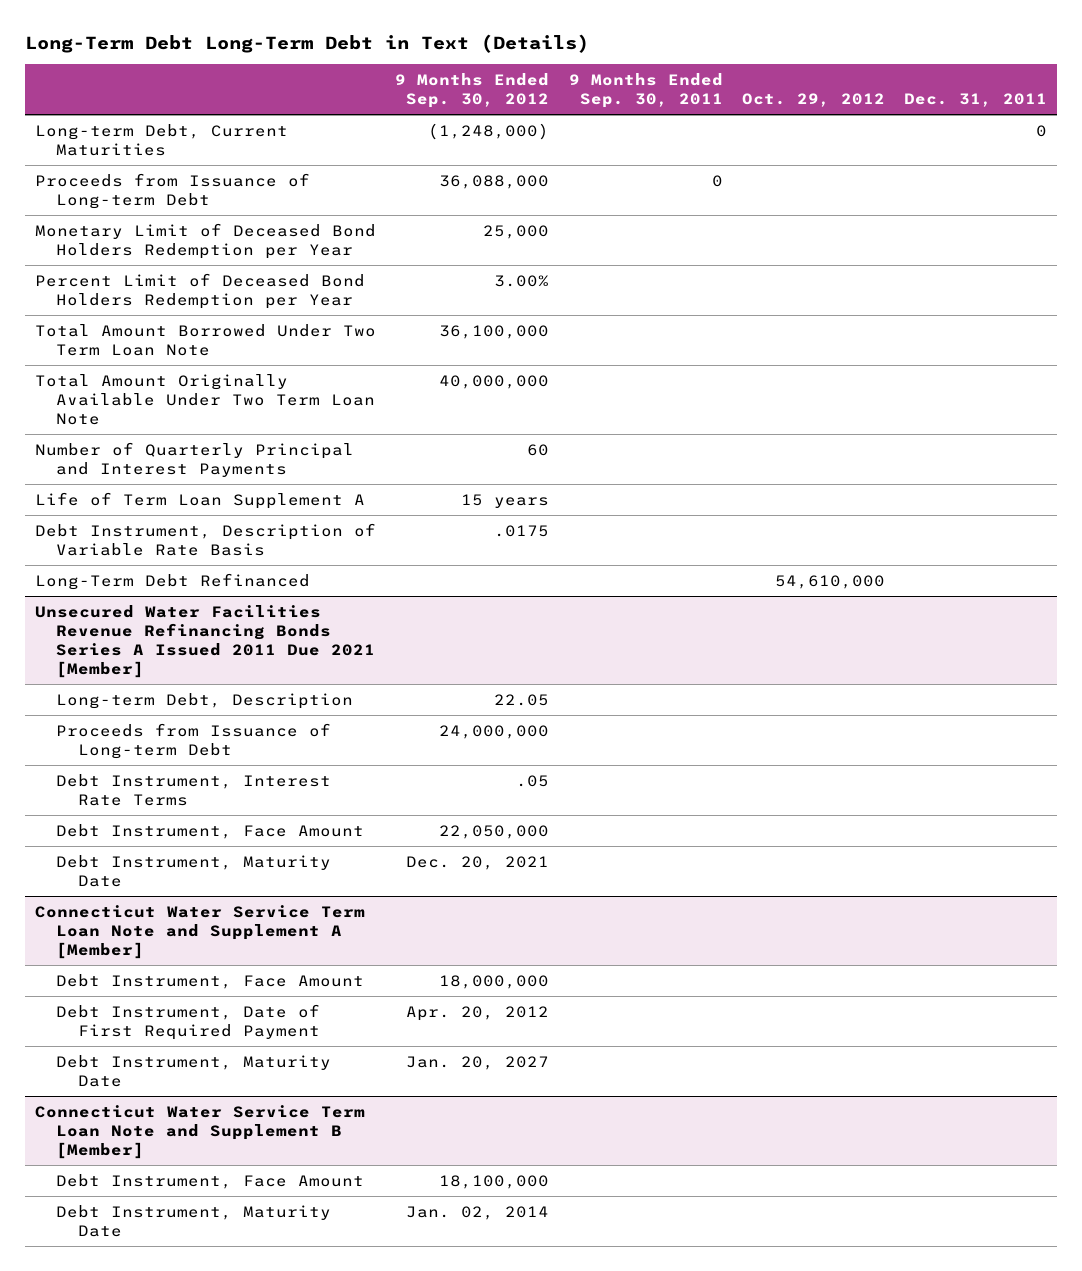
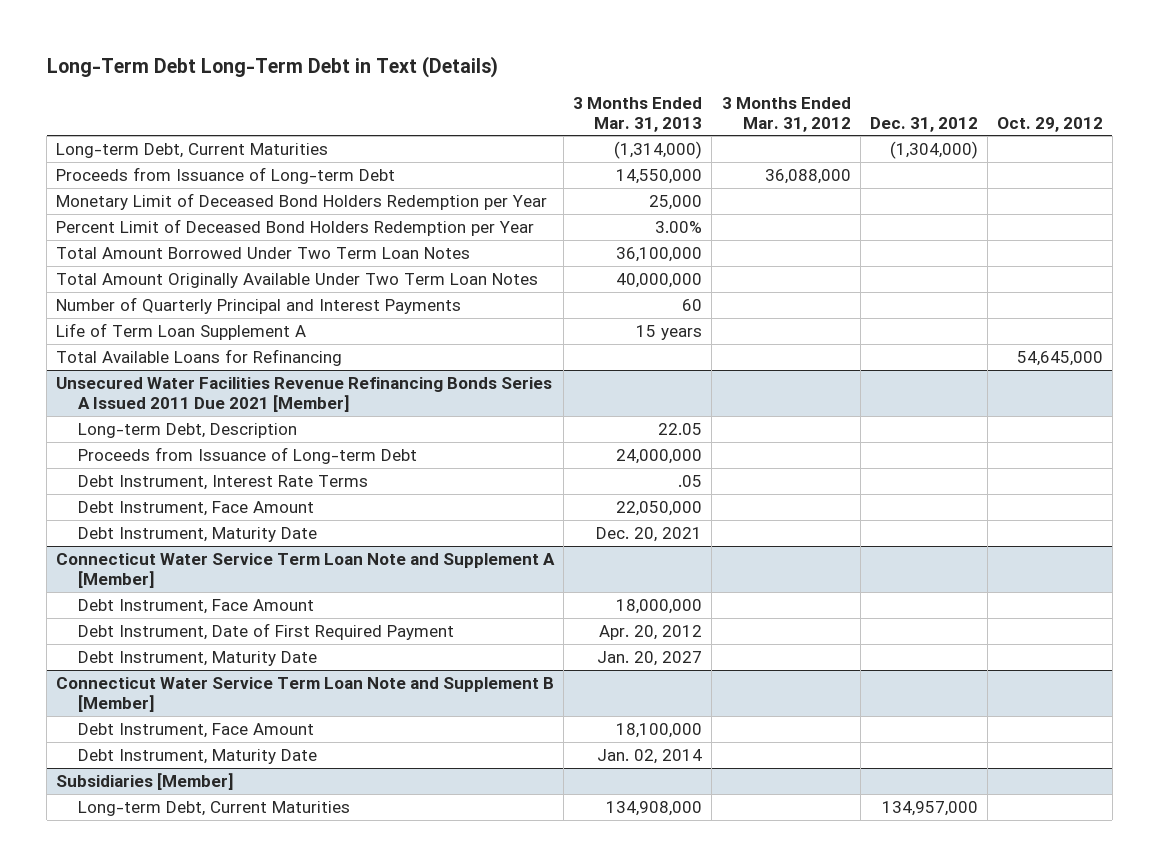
- | 9 Months Ended Sep. 30, 2012 | 9 Months Ended Sep. 30, 2011 | Oct. 29, 2012 | Dec. 31, 2011
+ | 3 Months Ended Mar. 31, 2013 | 3 Months Ended Mar. 31, 2012 | Dec. 31, 2012 | Oct. 29, 2012
- Total Amount Borrowed Under Two Term Loan Note | 36,100,000 | | |
- Total Amount Originally Available Under Two Term Loan Note | 40,000,000 | | |
+ Total Amount Borrowed Under Two Term Loan Notes | 36,100,000 | | |
+ Total Amount Originally Available Under Two Term Loan Notes | 40,000,000 | | |
- Debt Instrument, Description of Variable Rate Basis | .0175 | | |
- Long-Term Debt Refinanced | | | 54,610,000 |
+ Total Available Loans for Refinancing | | | | 54,645,000
+ Subsidiaries [Member]
+ Long-term Debt, Current Maturities | 134,908,000 | | 134,957,000 |

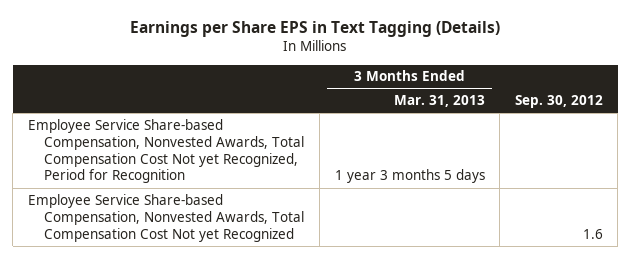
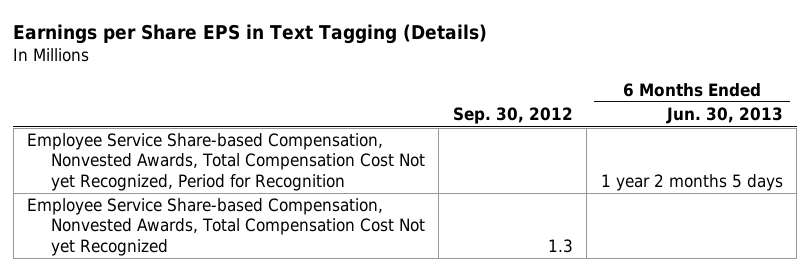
- | 3 Months Ended Mar. 31, 2013 | Sep. 30, 2012
+ | Sep. 30, 2012 | 6 Months Ended Jun. 30, 2013
- Employee Service Share-based Compensation, Nonvested Awards, Total Compensation Cost Not yet Recognized | | 1.6
+ Employee Service Share-based Compensation, Nonvested Awards, Total Compensation Cost Not yet Recognized | 1.3 |

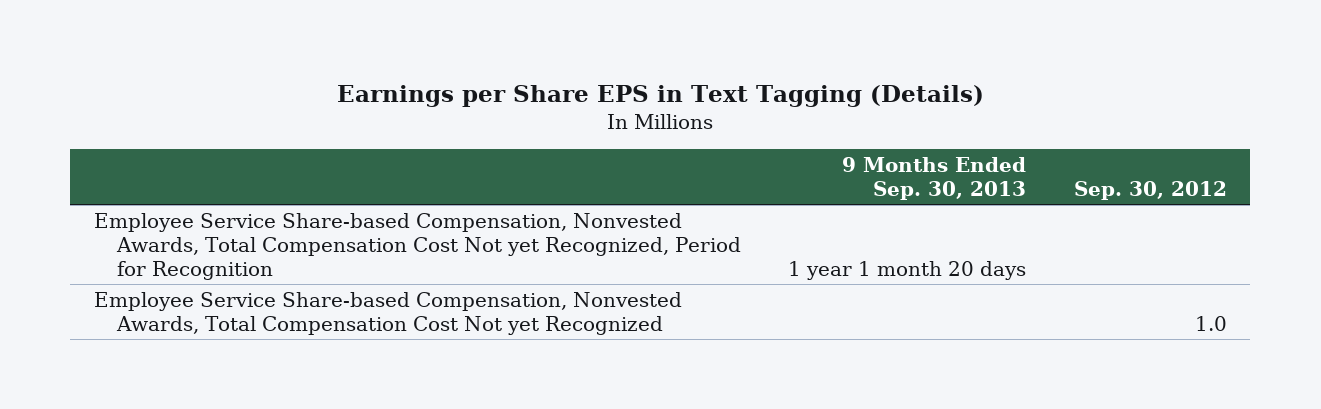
- | Sep. 30, 2012 | 6 Months Ended Jun. 30, 2013
+ | 9 Months Ended Sep. 30, 2013 | Sep. 30, 2012
- Employee Service Share-based Compensation, Nonvested Awards, Total Compensation Cost Not yet Recognized | 1.3 |
+ Employee Service Share-based Compensation, Nonvested Awards, Total Compensation Cost Not yet Recognized | | 1.0

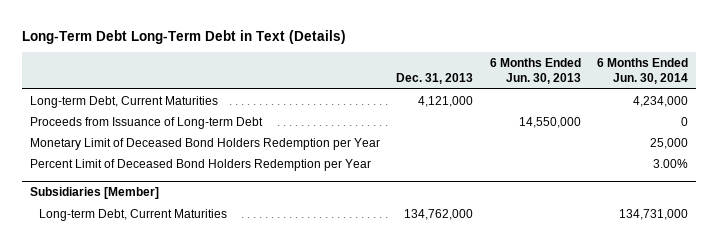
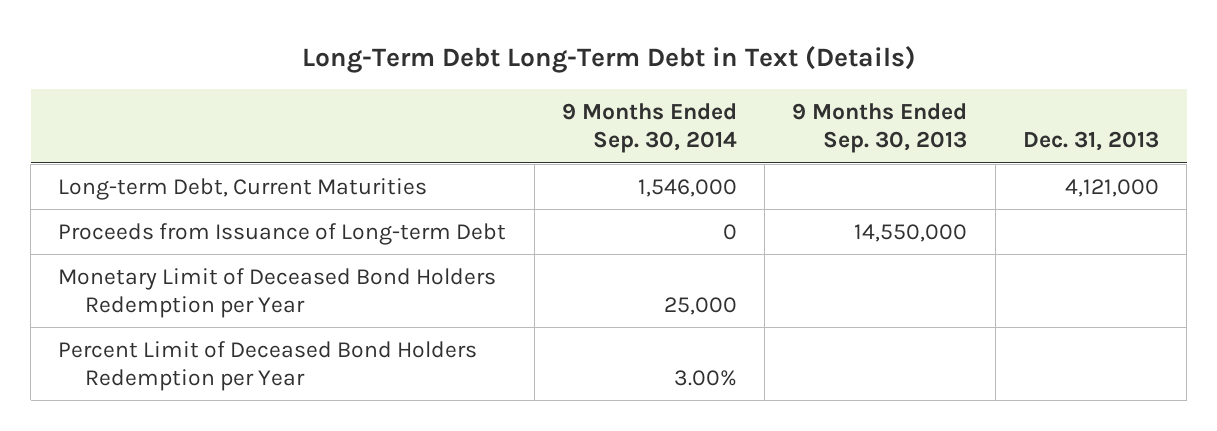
- | Dec. 31, 2013 | 6 Months Ended Jun. 30, 2013 | 6 Months Ended Jun. 30, 2014
+ | 9 Months Ended Sep. 30, 2014 | 9 Months Ended Sep. 30, 2013 | Dec. 31, 2013
- Subsidiaries [Member]
- Long-term Debt, Current Maturities | 134,762,000 | | 134,731,000

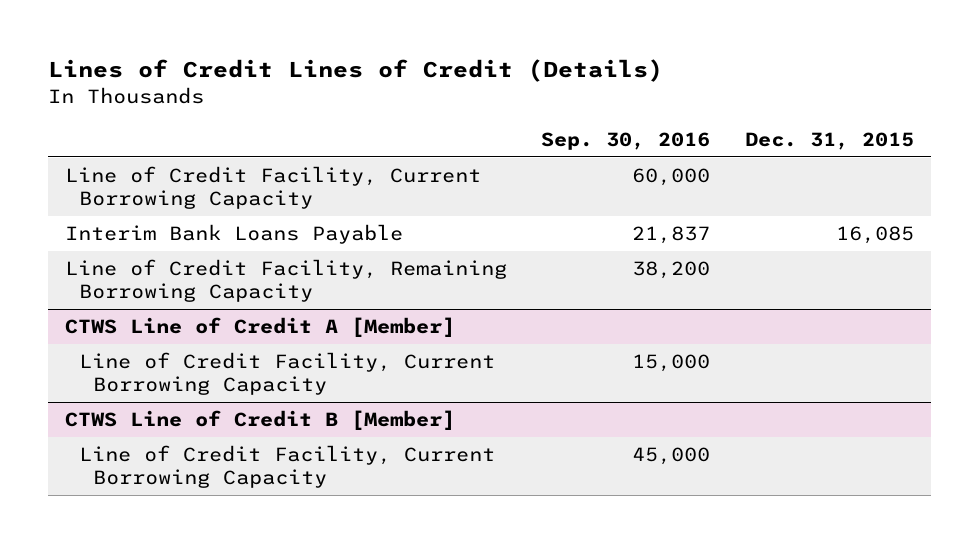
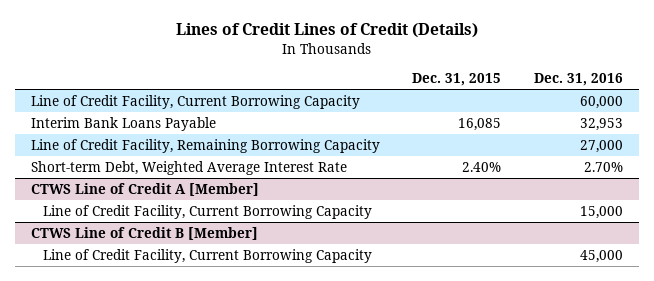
- | Sep. 30, 2016 | Dec. 31, 2015
+ | Dec. 31, 2015 | Dec. 31, 2016
+ Short-term Debt, Weighted Average Interest Rate | 2.40% | 2.70%

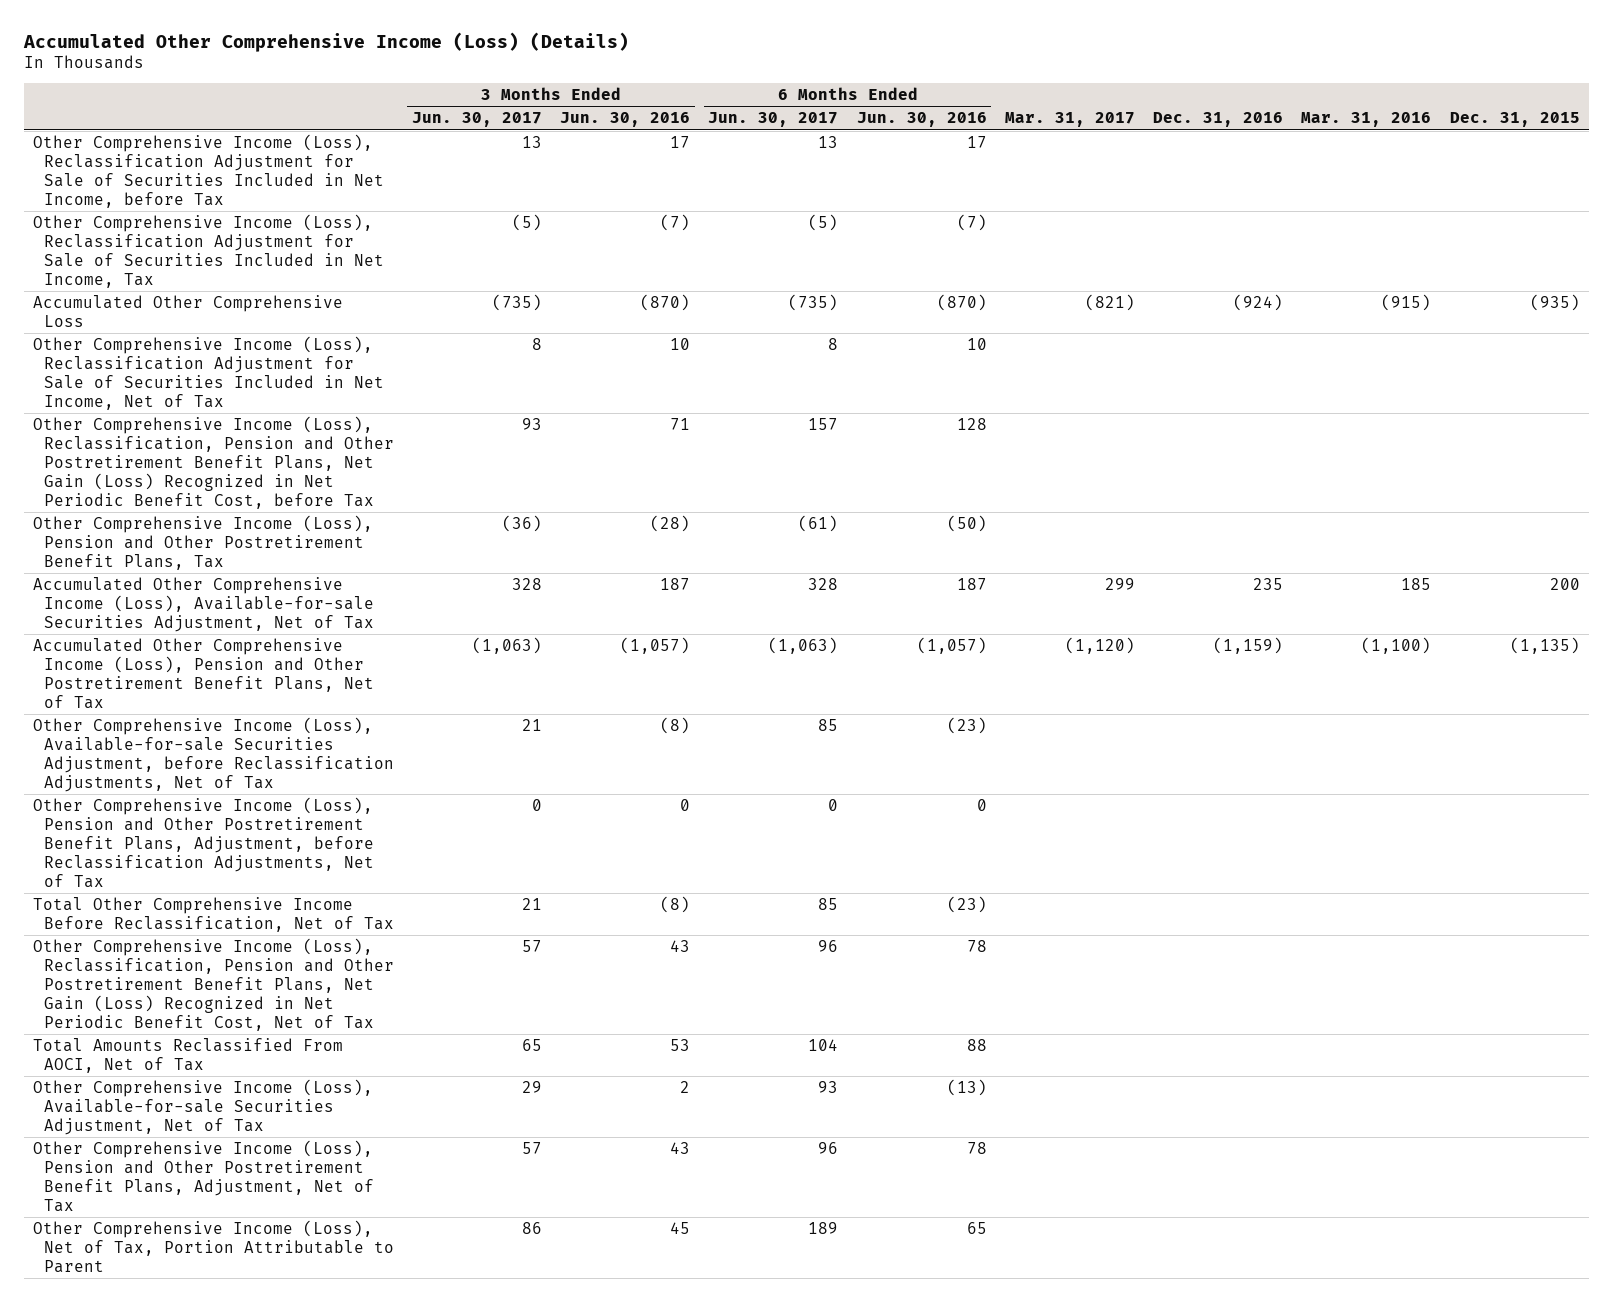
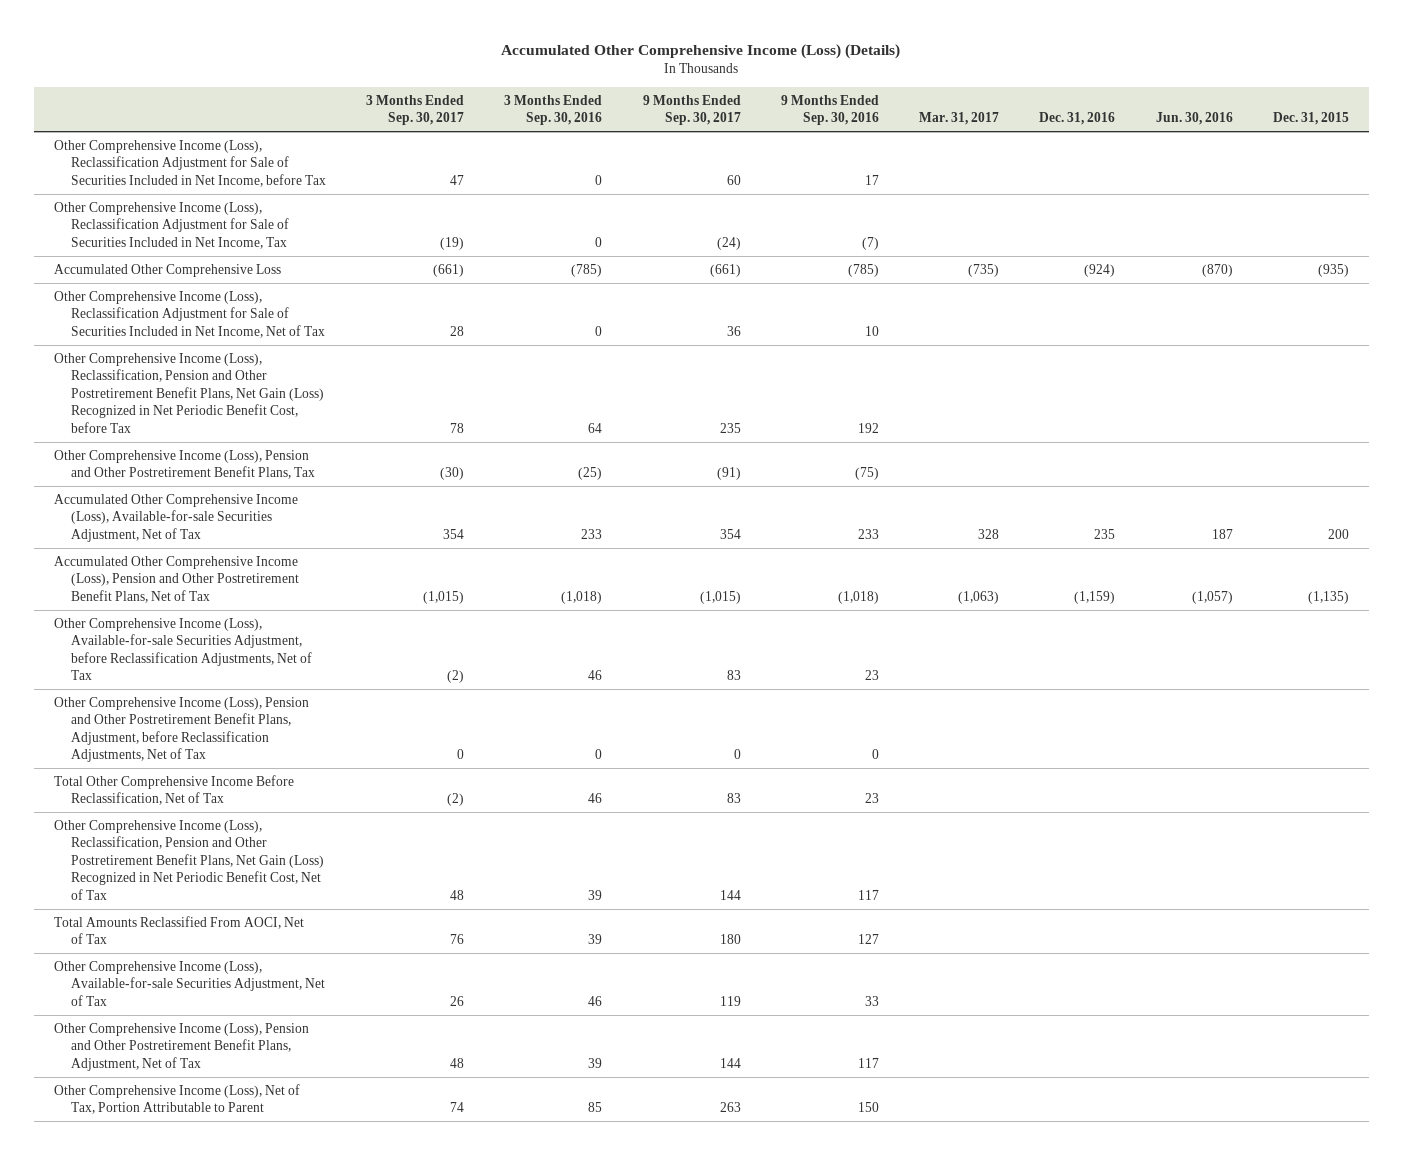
- | 3 Months Ended Jun. 30, 2017 | 3 Months Ended Jun. 30, 2016 | 6 Months Ended Jun. 30, 2017 | 6 Months Ended Jun. 30, 2016 | Mar. 31, 2017 | Dec. 31, 2016 | Mar. 31, 2016 | Dec. 31, 2015
+ | 3 Months Ended Sep. 30, 2017 | 3 Months Ended Sep. 30, 2016 | 9 Months Ended Sep. 30, 2017 | 9 Months Ended Sep. 30, 2016 | Mar. 31, 2017 | Dec. 31, 2016 | Jun. 30, 2016 | Dec. 31, 2015
- Accumulated Other Comprehensive Loss | (735) | (870) | (735) | (870) | (821) | (924) | (915) | (935)
+ Accumulated Other Comprehensive Loss | (661) | (785) | (661) | (785) | (735) | (924) | (870) | (935)
- Accumulated Other Comprehensive Income (Loss), Available-for-sale Securities Adjustment, Net of Tax | 328 | 187 | 328 | 187 | 299 | 235 | 185 | 200
- Accumulated Other Comprehensive Income (Loss), Pension and Other Postretirement Benefit Plans, Net of Tax | (1,063) | (1,057) | (1,063) | (1,057) | (1,120) | (1,159) | (1,100) | (1,135)
+ Accumulated Other Comprehensive Income (Loss), Available-for-sale Securities Adjustment, Net of Tax | 354 | 233 | 354 | 233 | 328 | 235 | 187 | 200
+ Accumulated Other Comprehensive Income (Loss), Pension and Other Postretirement Benefit Plans, Net of Tax | (1,015) | (1,018) | (1,015) | (1,018) | (1,063) | (1,159) | (1,057) | (1,135)

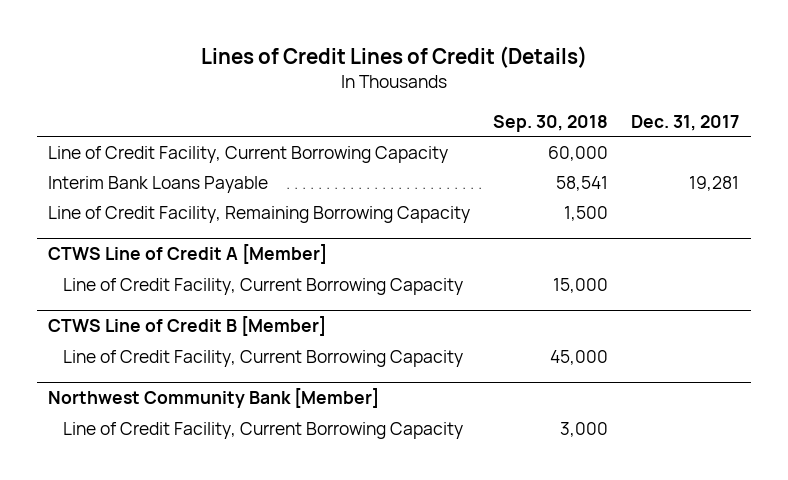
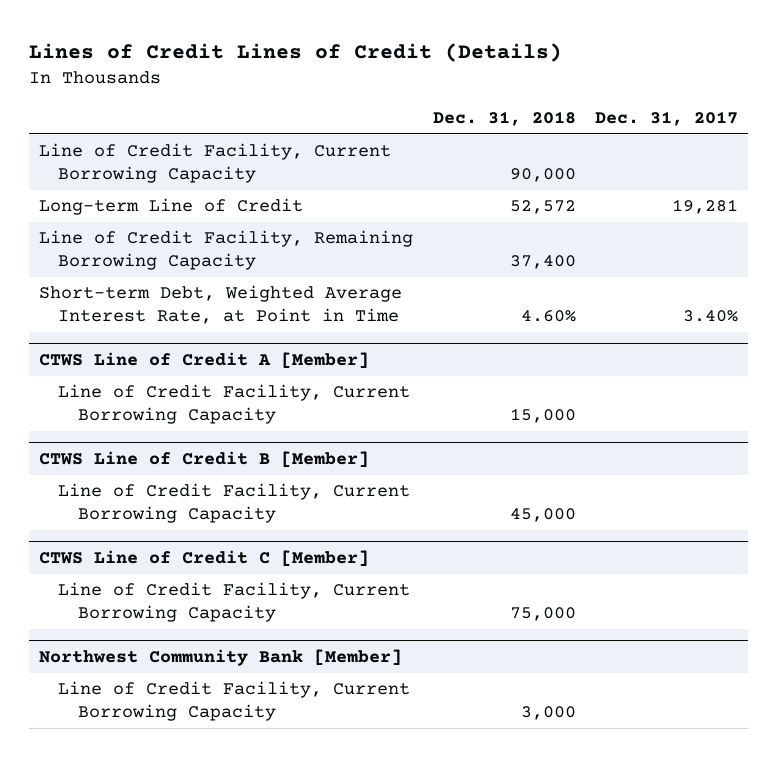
- | Sep. 30, 2018 | Dec. 31, 2017
+ | Dec. 31, 2018 | Dec. 31, 2017
- Interim Bank Loans Payable | 58,541 | 19,281
+ Long-term Line of Credit | 52,572 | 19,281
+ Short-term Debt, Weighted Average Interest Rate, at Point in Time | 4.60% | 3.40%
+ CTWS Line of Credit C [Member]
+ Line of Credit Facility, Current Borrowing Capacity | 75,000 |

